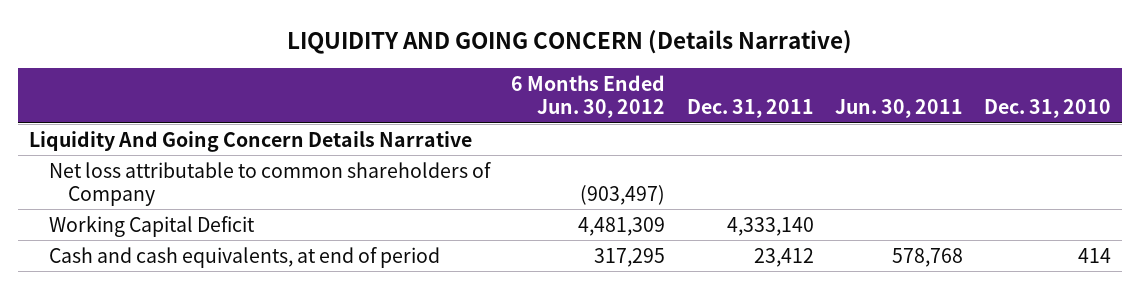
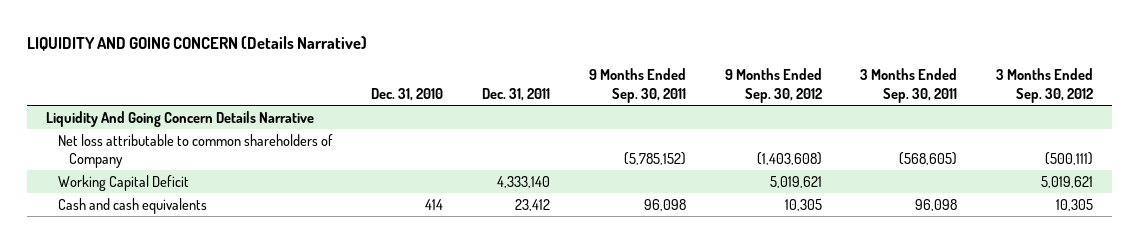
- | 6 Months Ended Jun. 30, 2012 | Dec. 31, 2011 | Jun. 30, 2011 | Dec. 31, 2010
+ | Dec. 31, 2010 | Dec. 31, 2011 | 9 Months Ended Sep. 30, 2011 | 9 Months Ended Sep. 30, 2012 | 3 Months Ended Sep. 30, 2011 | 3 Months Ended Sep. 30, 2012
- Cash and cash equivalents, at end of period | 317,295 | 23,412 | 578,768 | 414
+ Cash and cash equivalents | 414 | 23,412 | 96,098 | 10,305 | 96,098 | 10,305

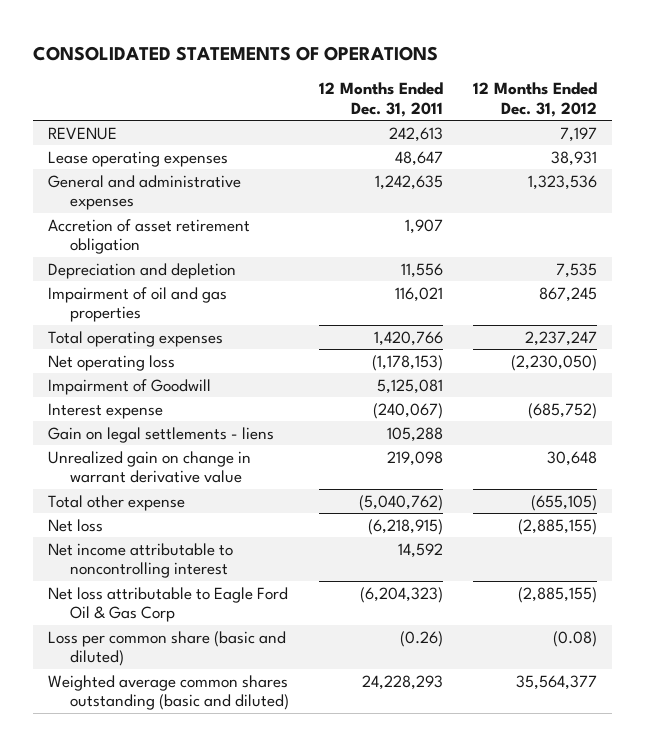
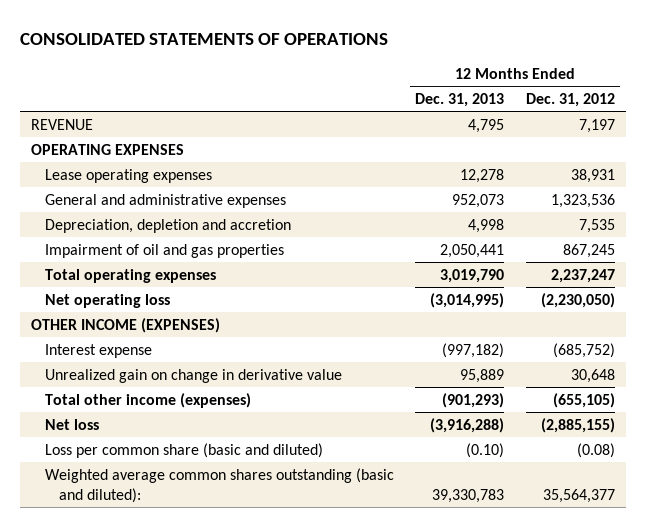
- | 12 Months Ended Dec. 31, 2011 | 12 Months Ended Dec. 31, 2012
+ | 12 Months Ended Dec. 31, 2013 | 12 Months Ended Dec. 31, 2012
+ OPERATING EXPENSES
- Accretion of asset retirement obligation | 1,907 |
- Depreciation and depletion | 11,556 | 7,535
+ Depreciation, depletion and accretion | 4,998 | 7,535
- Impairment of Goodwill | 5,125,081 |
+ OTHER INCOME (EXPENSES)
- Gain on legal settlements - liens | 105,288 |
- Unrealized gain on change in warrant derivative value | 219,098 | 30,648
- Total other expense | (5,040,762) | (655,105)
+ Unrealized gain on change in derivative value | 95,889 | 30,648
+ Total other income (expenses) | (901,293) | (655,105)
- Net income attributable to noncontrolling interest | 14,592 |
- Net loss attributable to Eagle Ford Oil & Gas Corp | (6,204,323) | (2,885,155)
- Weighted average common shares outstanding (basic and diluted) | 24,228,293 | 35,564,377
+ Weighted average common shares outstanding (basic and diluted): | 39,330,783 | 35,564,377

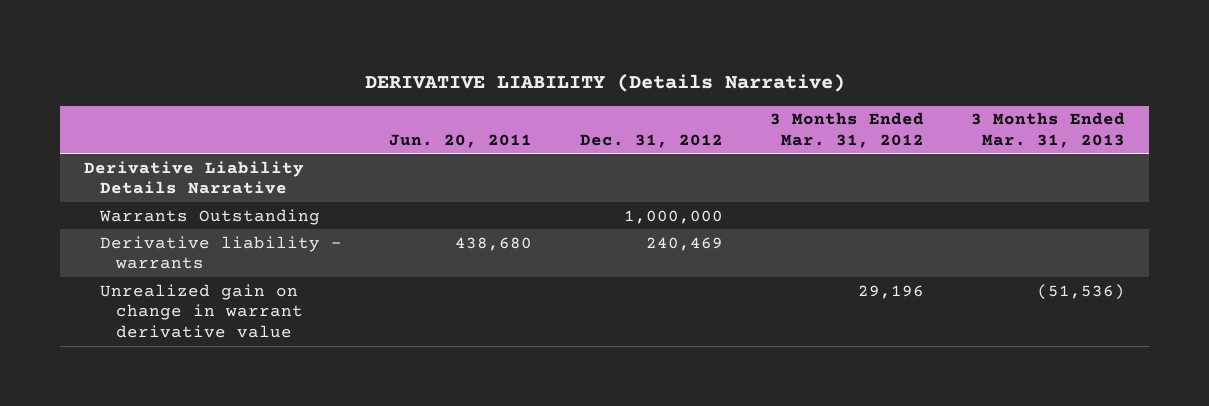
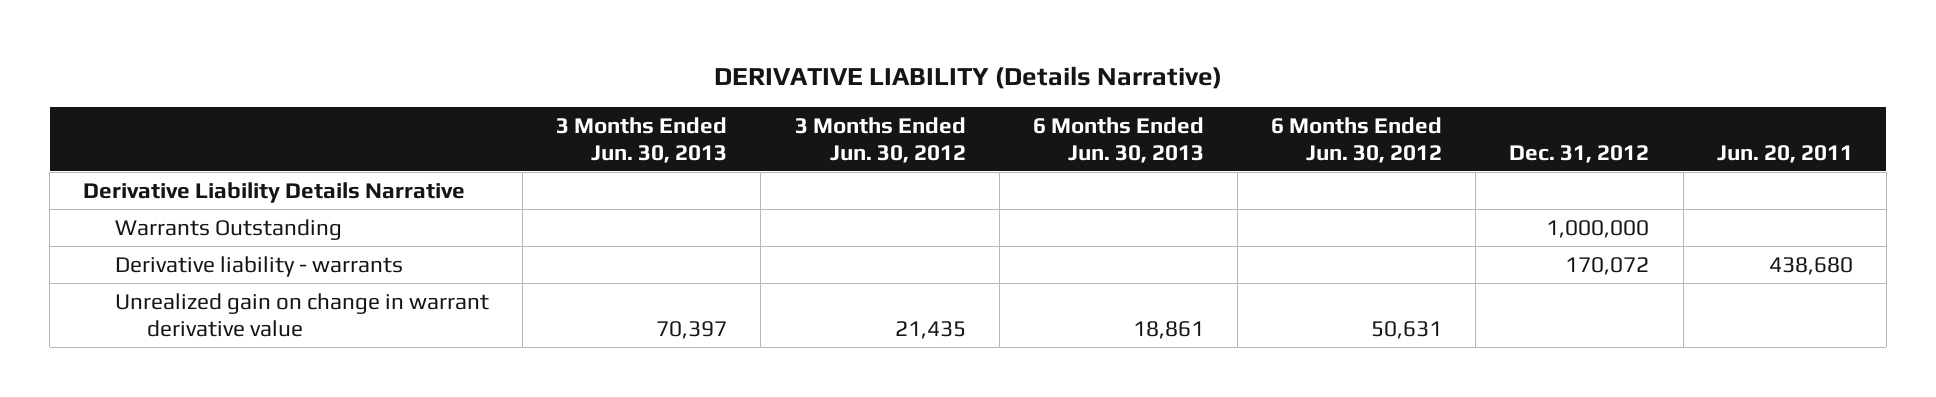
- | Jun. 20, 2011 | Dec. 31, 2012 | 3 Months Ended Mar. 31, 2012 | 3 Months Ended Mar. 31, 2013
+ | 3 Months Ended Jun. 30, 2013 | 3 Months Ended Jun. 30, 2012 | 6 Months Ended Jun. 30, 2013 | 6 Months Ended Jun. 30, 2012 | Dec. 31, 2012 | Jun. 20, 2011
- Derivative liability - warrants | 438,680 | 240,469 | |
+ Derivative liability - warrants | | | | | 170,072 | 438,680

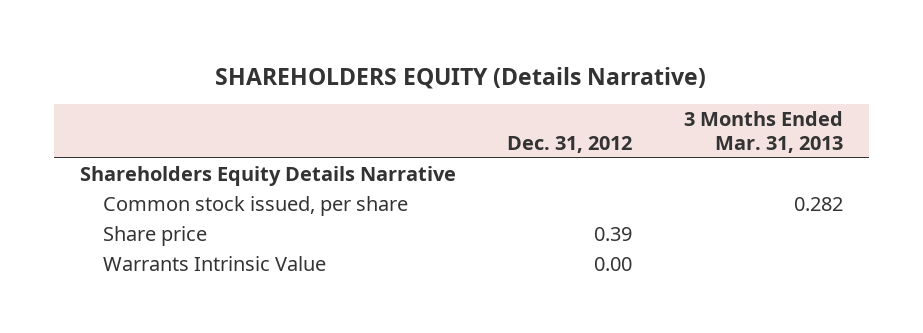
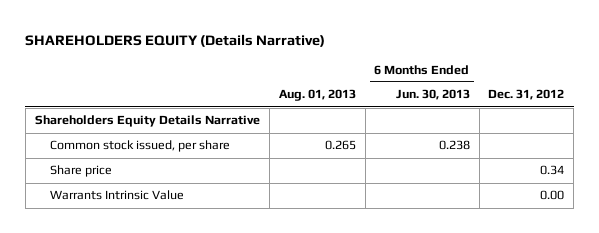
- | Dec. 31, 2012 | 3 Months Ended Mar. 31, 2013
+ | Aug. 01, 2013 | 6 Months Ended Jun. 30, 2013 | Dec. 31, 2012
- Share price | 0.39 |
+ Share price | | | 0.34

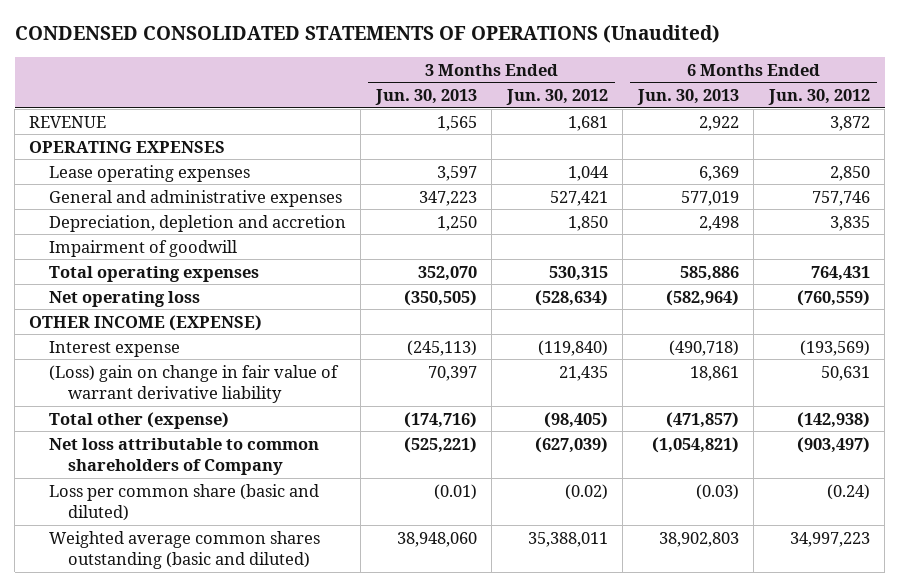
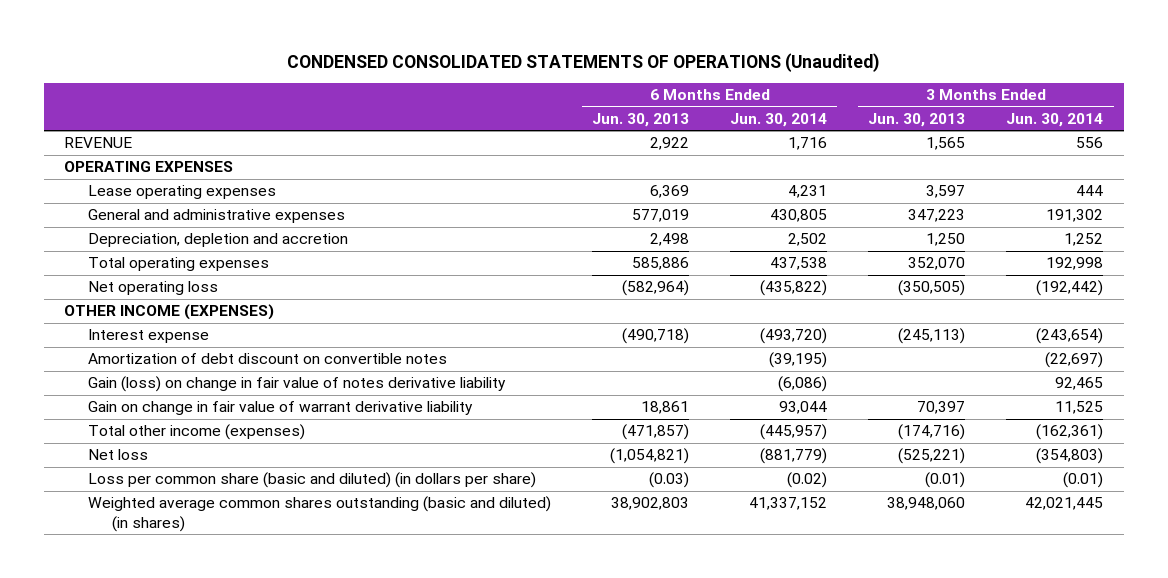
- | 3 Months Ended Jun. 30, 2013 | 3 Months Ended Jun. 30, 2012 | 6 Months Ended Jun. 30, 2013 | 6 Months Ended Jun. 30, 2012
+ | 6 Months Ended Jun. 30, 2013 | 6 Months Ended Jun. 30, 2014 | 3 Months Ended Jun. 30, 2013 | 3 Months Ended Jun. 30, 2014
- Impairment of goodwill
- OTHER INCOME (EXPENSE)
+ OTHER INCOME (EXPENSES)
- (Loss) gain on change in fair value of warrant derivative liability | 70,397 | 21,435 | 18,861 | 50,631
- Total other (expense) | (174,716) | (98,405) | (471,857) | (142,938)
- Net loss attributable to common shareholders of Company | (525,221) | (627,039) | (1,054,821) | (903,497)
- Loss per common share (basic and diluted) | (0.01) | (0.02) | (0.03) | (0.24)
- Weighted average common shares outstanding (basic and diluted) | 38,948,060 | 35,388,011 | 38,902,803 | 34,997,223
+ Amortization of debt discount on convertible notes | | (39,195) | | (22,697)
+ Gain (loss) on change in fair value of notes derivative liability | | (6,086) | | 92,465
+ Gain on change in fair value of warrant derivative liability | 18,861 | 93,044 | 70,397 | 11,525
+ Total other income (expenses) | (471,857) | (445,957) | (174,716) | (162,361)
+ Net loss | (1,054,821) | (881,779) | (525,221) | (354,803)
+ Loss per common share (basic and diluted) (in dollars per share) | (0.03) | (0.02) | (0.01) | (0.01)
+ Weighted average common shares outstanding (basic and diluted) (in shares) | 38,902,803 | 41,337,152 | 38,948,060 | 42,021,445

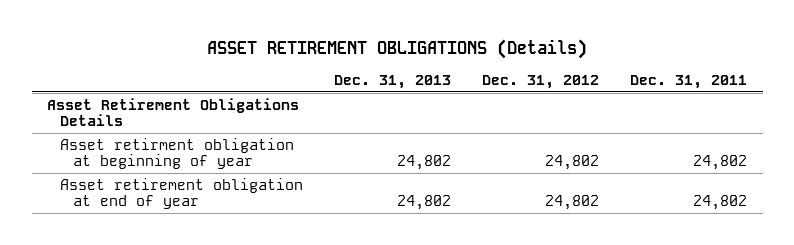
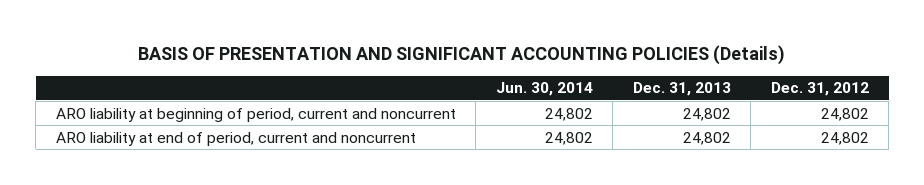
- ASSET RETIREMENT OBLIGATIONS (Details)
+ BASIS OF PRESENTATION AND SIGNIFICANT ACCOUNTING POLICIES (Details)
- | Dec. 31, 2013 | Dec. 31, 2012 | Dec. 31, 2011
+ | Jun. 30, 2014 | Dec. 31, 2013 | Dec. 31, 2012
- Asset Retirement Obligations Details
- Asset retirment obligation at beginning of year | 24,802 | 24,802 | 24,802
- Asset retirement obligation at end of year | 24,802 | 24,802 | 24,802
+ ARO liability at beginning of period, current and noncurrent | 24,802 | 24,802 | 24,802
+ ARO liability at end of period, current and noncurrent | 24,802 | 24,802 | 24,802

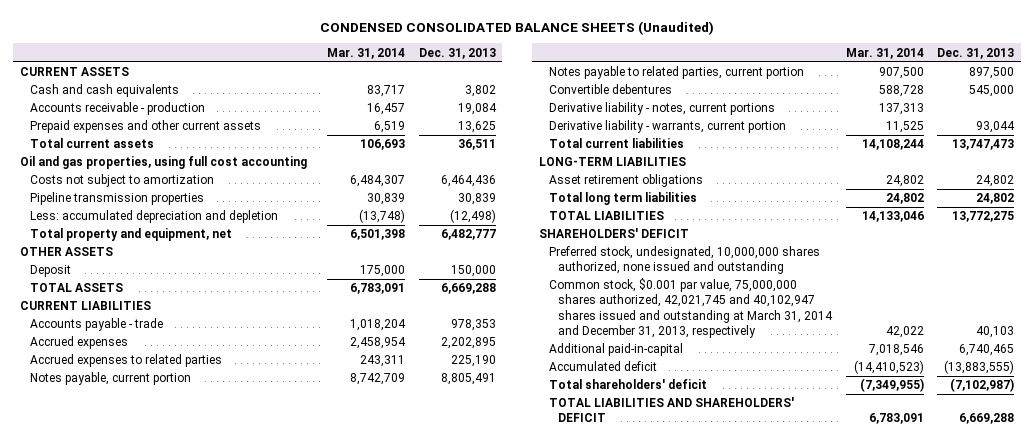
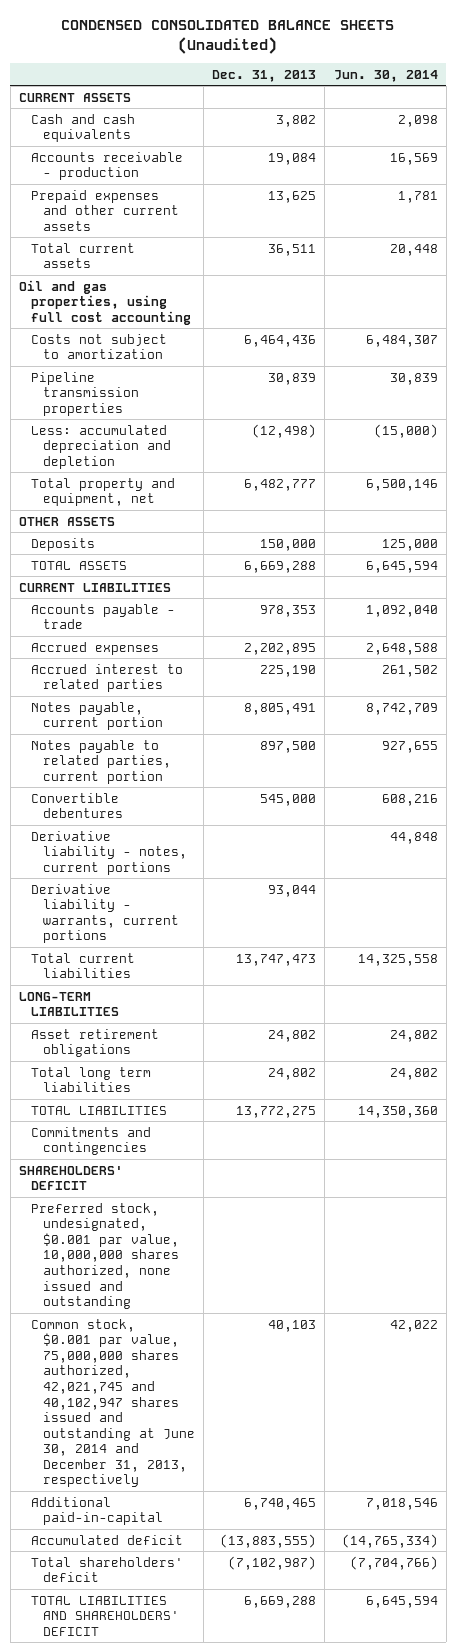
- | Mar. 31, 2014 | Dec. 31, 2013
+ | Dec. 31, 2013 | Jun. 30, 2014
- Deposit | 175,000 | 150,000
+ Deposits | 150,000 | 125,000
- Accrued expenses to related parties | 243,311 | 225,190
+ Accrued interest to related parties | 225,190 | 261,502
- Derivative liability - warrants, current portion | 11,525 | 93,044
+ Derivative liability - warrants, current portions | 93,044 |
+ Commitments and contingencies
- Preferred stock, undesignated, 10,000,000 shares authorized, none issued and outstanding
- Common stock, $0.001 par value, 75,000,000 shares authorized, 42,021,745 and 40,102,947 shares issued and outstanding at March 31, 2014 and December 31, 2013, respectively | 42,022 | 40,103
+ Preferred stock, undesignated, $0.001 par value, 10,000,000 shares authorized, none issued and outstanding
+ Common stock, $0.001 par value, 75,000,000 shares authorized, 42,021,745 and 40,102,947 shares issued and outstanding at June 30, 2014 and December 31, 2013, respectively | 40,103 | 42,022

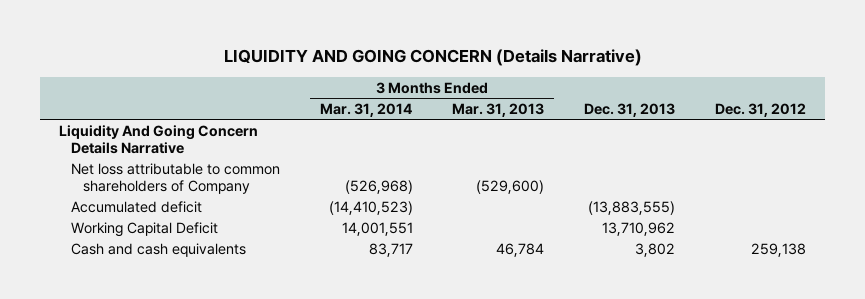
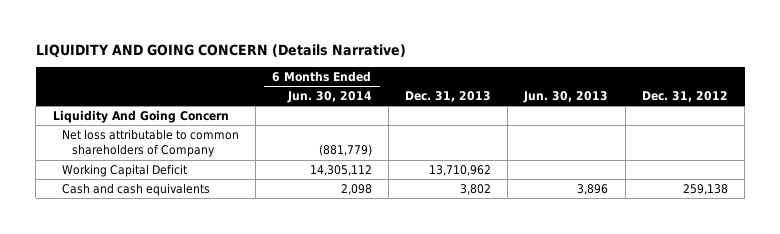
- | 3 Months Ended Mar. 31, 2014 | 3 Months Ended Mar. 31, 2013 | Dec. 31, 2013 | Dec. 31, 2012
+ | 6 Months Ended Jun. 30, 2014 | Dec. 31, 2013 | Jun. 30, 2013 | Dec. 31, 2012
- Liquidity And Going Concern Details Narrative
+ Liquidity And Going Concern
- Accumulated deficit | (14,410,523) | | (13,883,555) |

